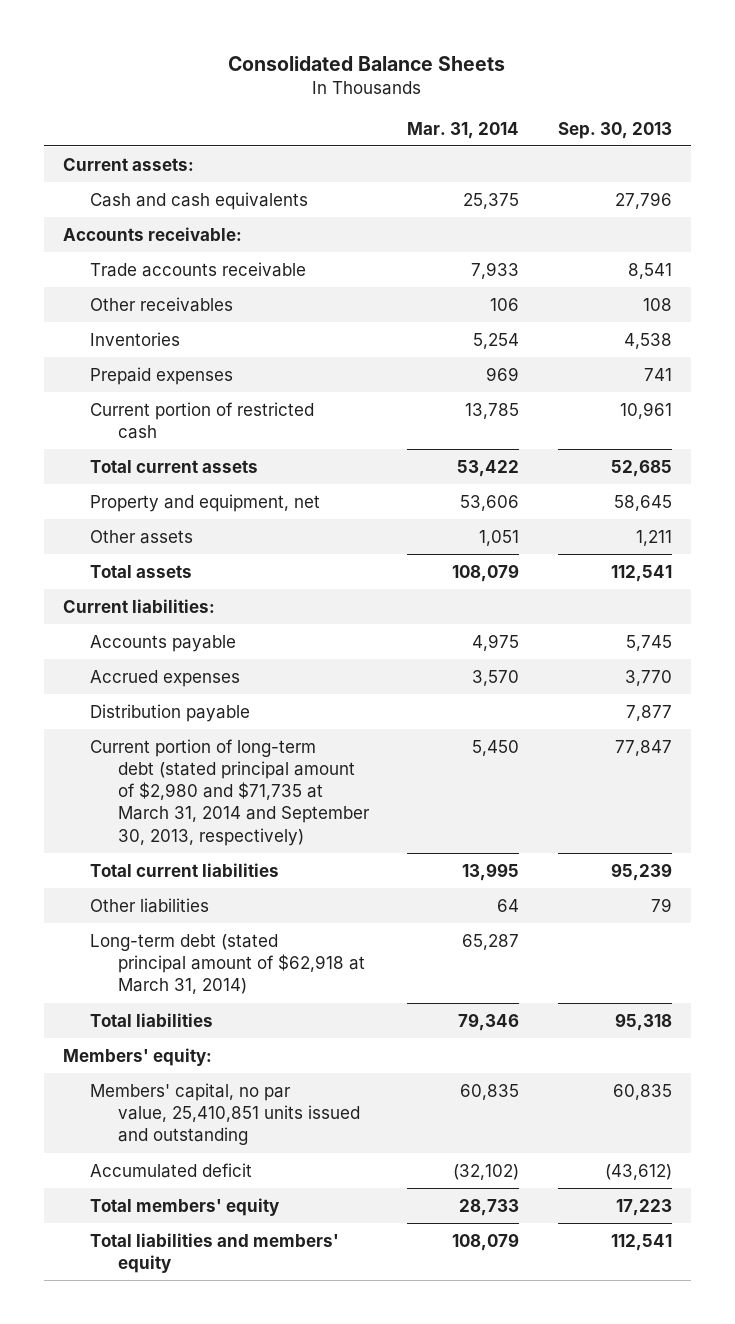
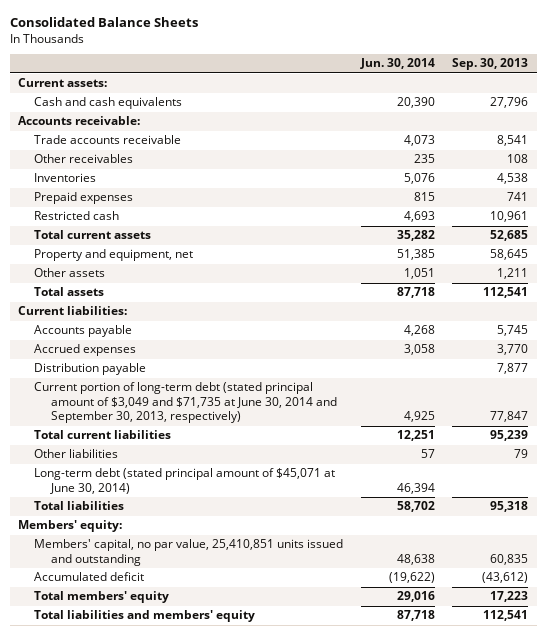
- | Mar. 31, 2014 | Sep. 30, 2013
+ | Jun. 30, 2014 | Sep. 30, 2013
- Current portion of restricted cash | 13,785 | 10,961
+ Restricted cash | 4,693 | 10,961
- Current portion of long-term debt (stated principal amount of $2,980 and $71,735 at March 31, 2014 and September 30, 2013, respectively) | 5,450 | 77,847
+ Current portion of long-term debt (stated principal amount of $3,049 and $71,735 at June 30, 2014 and September 30, 2013, respectively) | 4,925 | 77,847
- Long-term debt (stated principal amount of $62,918 at March 31, 2014) | 65,287 |
+ Long-term debt (stated principal amount of $45,071 at June 30, 2014) | 46,394 |

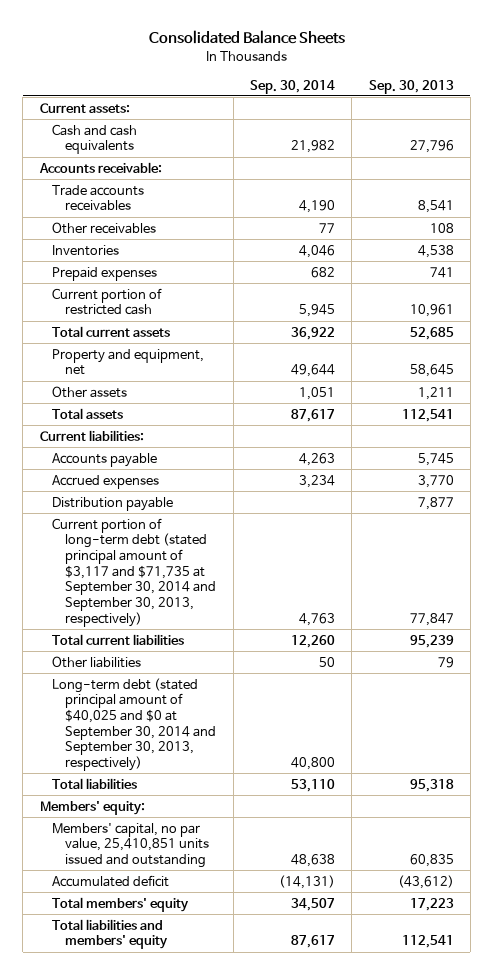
- | Jun. 30, 2014 | Sep. 30, 2013
+ | Sep. 30, 2014 | Sep. 30, 2013
- Trade accounts receivable | 4,073 | 8,541
+ Trade accounts receivables | 4,190 | 8,541
- Restricted cash | 4,693 | 10,961
+ Current portion of restricted cash | 5,945 | 10,961
- Current portion of long-term debt (stated principal amount of $3,049 and $71,735 at June 30, 2014 and September 30, 2013, respectively) | 4,925 | 77,847
+ Current portion of long-term debt (stated principal amount of $3,117 and $71,735 at September 30, 2014 and September 30, 2013, respectively) | 4,763 | 77,847
- Long-term debt (stated principal amount of $45,071 at June 30, 2014) | 46,394 |
+ Long-term debt (stated principal amount of $40,025 and $0 at September 30, 2014 and September 30, 2013, respectively) | 40,800 |

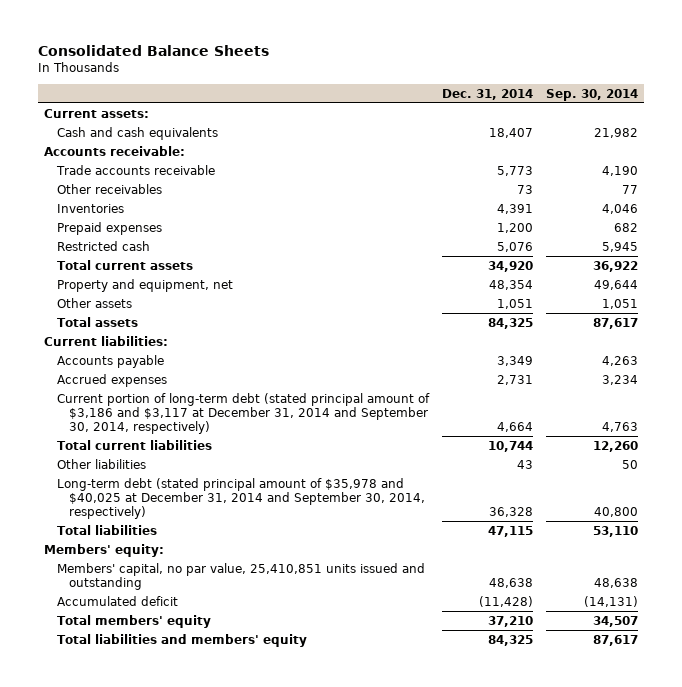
- | Sep. 30, 2014 | Sep. 30, 2013
+ | Dec. 31, 2014 | Sep. 30, 2014
- Trade accounts receivables | 4,190 | 8,541
+ Trade accounts receivable | 5,773 | 4,190
- Current portion of restricted cash | 5,945 | 10,961
+ Restricted cash | 5,076 | 5,945
- Distribution payable | | 7,877
- Current portion of long-term debt (stated principal amount of $3,117 and $71,735 at September 30, 2014 and September 30, 2013, respectively) | 4,763 | 77,847
+ Current portion of long-term debt (stated principal amount of $3,186 and $3,117 at December 31, 2014 and September 30, 2014, respectively) | 4,664 | 4,763
- Long-term debt (stated principal amount of $40,025 and $0 at September 30, 2014 and September 30, 2013, respectively) | 40,800 |
+ Long-term debt (stated principal amount of $35,978 and $40,025 at December 31, 2014 and September 30, 2014, respectively) | 36,328 | 40,800

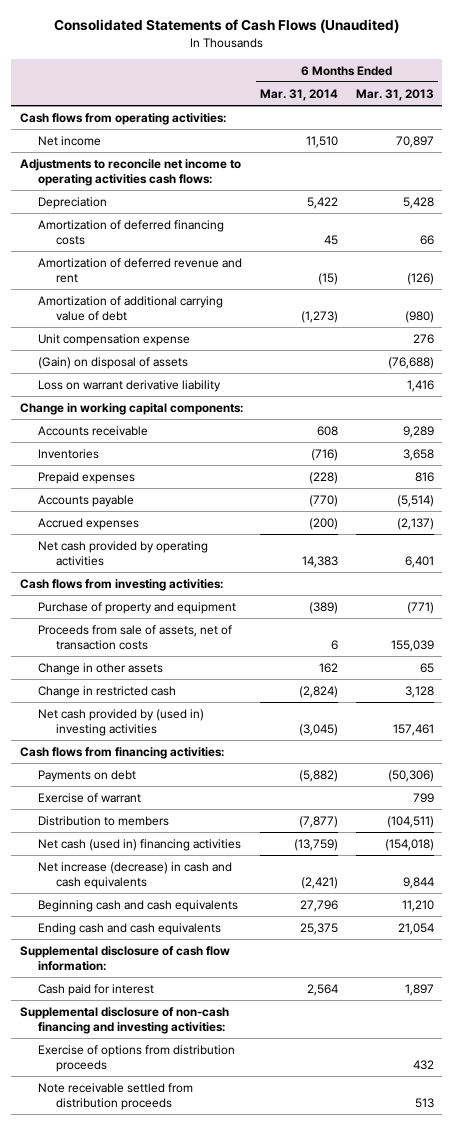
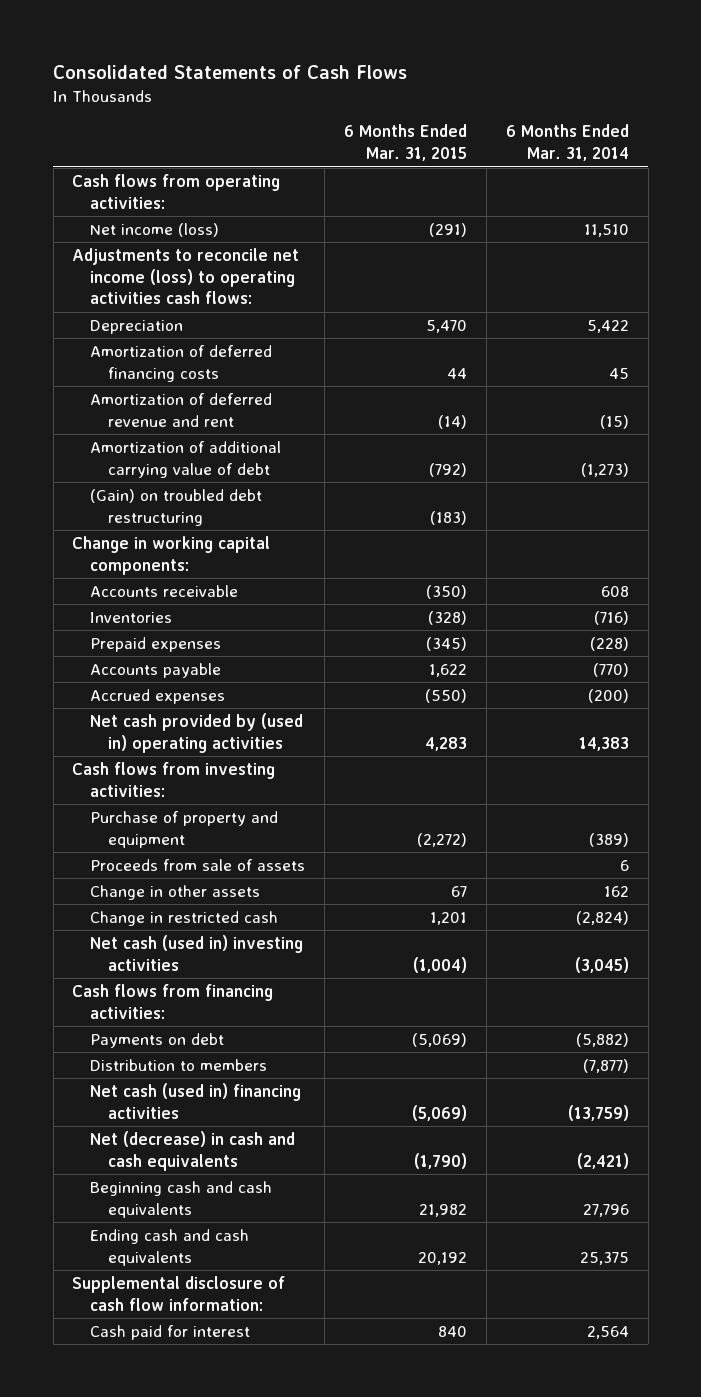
- Consolidated Statements of Cash Flows (Unaudited)
+ Consolidated Statements of Cash Flows
- | 6 Months Ended Mar. 31, 2014 | 6 Months Ended Mar. 31, 2013
+ | 6 Months Ended Mar. 31, 2015 | 6 Months Ended Mar. 31, 2014
- Net income | 11,510 | 70,897
- Adjustments to reconcile net income to operating activities cash flows:
+ Net income (loss) | (291) | 11,510
+ Adjustments to reconcile net income (loss) to operating activities cash flows:
- Unit compensation expense | | 276
- (Gain) on disposal of assets | | (76,688)
- Loss on warrant derivative liability | | 1,416
+ (Gain) on troubled debt restructuring | (183) |
- Net cash provided by operating activities | 14,383 | 6,401
+ Net cash provided by (used in) operating activities | 4,283 | 14,383
- Proceeds from sale of assets, net of transaction costs | 6 | 155,039
+ Proceeds from sale of assets | | 6
- Net cash provided by (used in) investing activities | (3,045) | 157,461
+ Net cash (used in) investing activities | (1,004) | (3,045)
- Exercise of warrant | | 799
- Net increase (decrease) in cash and cash equivalents | (2,421) | 9,844
+ Net (decrease) in cash and cash equivalents | (1,790) | (2,421)
- Supplemental disclosure of non-cash financing and investing activities:
- Exercise of options from distribution proceeds | | 432
- Note receivable settled from distribution proceeds | | 513

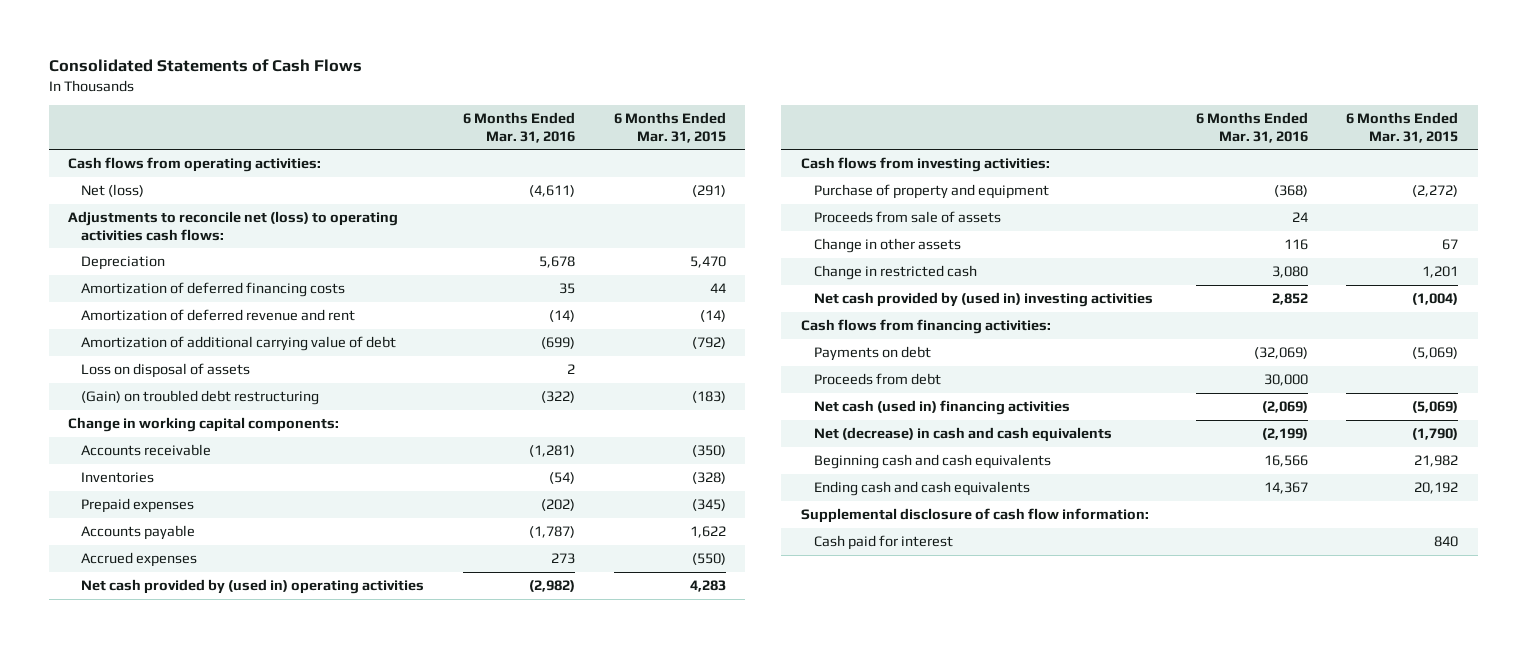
- | 6 Months Ended Mar. 31, 2015 | 6 Months Ended Mar. 31, 2014
+ | 6 Months Ended Mar. 31, 2016 | 6 Months Ended Mar. 31, 2015
- Net income (loss) | (291) | 11,510
- Adjustments to reconcile net income (loss) to operating activities cash flows:
+ Net (loss) | (4,611) | (291)
+ Adjustments to reconcile net (loss) to operating activities cash flows:
+ Loss on disposal of assets | 2 |
- Net cash (used in) investing activities | (1,004) | (3,045)
+ Net cash provided by (used in) investing activities | 2,852 | (1,004)
- Distribution to members | | (7,877)
+ Proceeds from debt | 30,000 |

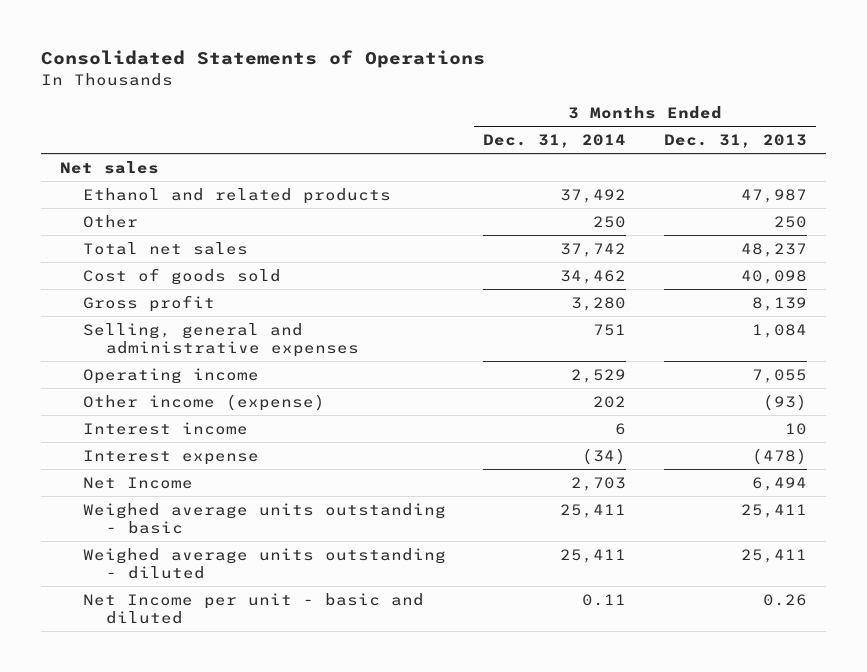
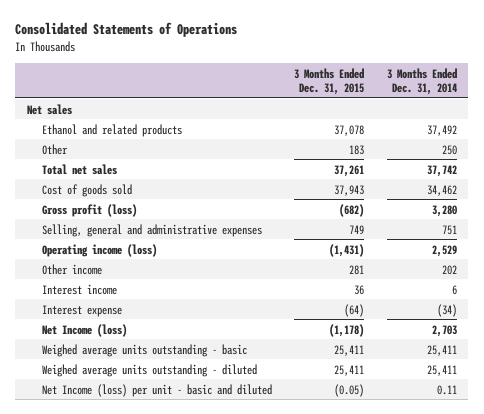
- | 3 Months Ended Dec. 31, 2014 | 3 Months Ended Dec. 31, 2013
+ | 3 Months Ended Dec. 31, 2015 | 3 Months Ended Dec. 31, 2014
- Gross profit | 3,280 | 8,139
+ Gross profit (loss) | (682) | 3,280
- Operating income | 2,529 | 7,055
- Other income (expense) | 202 | (93)
+ Operating income (loss) | (1,431) | 2,529
+ Other income | 281 | 202
- Net Income | 2,703 | 6,494
+ Net Income (loss) | (1,178) | 2,703
- Net Income per unit - basic and diluted | 0.11 | 0.26
+ Net Income (loss) per unit - basic and diluted | (0.05) | 0.11

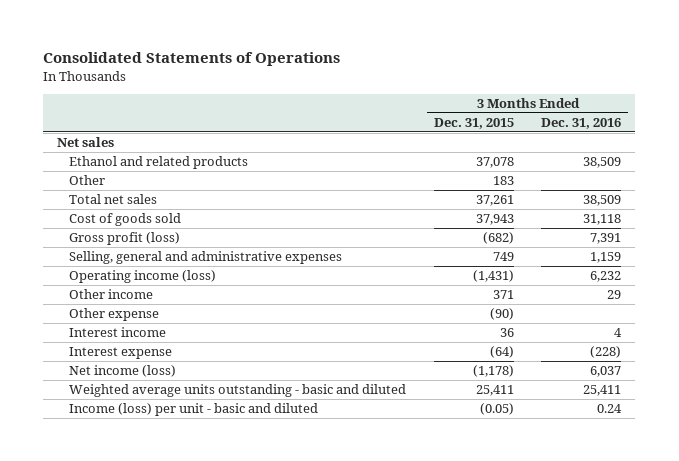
- | 3 Months Ended Dec. 31, 2015 | 3 Months Ended Dec. 31, 2014
+ | 3 Months Ended Dec. 31, 2015 | 3 Months Ended Dec. 31, 2016
- Other income | 281 | 202
+ Other income | 371 | 29
+ Other expense | (90) |
- Net Income (loss) | (1,178) | 2,703
- Weighed average units outstanding - basic | 25,411 | 25,411
- Weighed average units outstanding - diluted | 25,411 | 25,411
- Net Income (loss) per unit - basic and diluted | (0.05) | 0.11
+ Net income (loss) | (1,178) | 6,037
+ Weighted average units outstanding - basic and diluted | 25,411 | 25,411
+ Income (loss) per unit - basic and diluted | (0.05) | 0.24

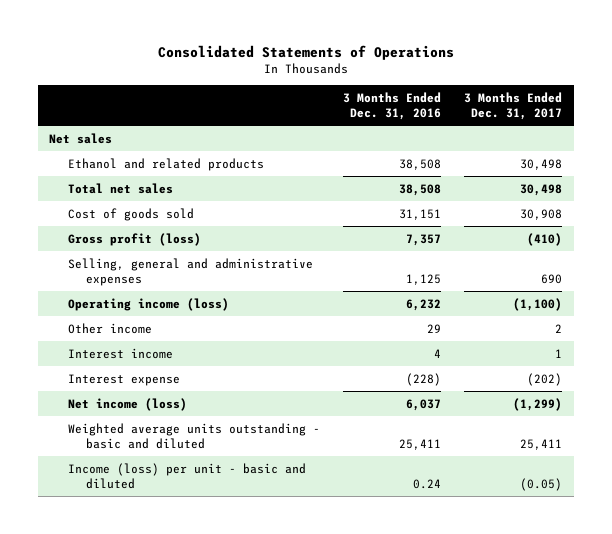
- | 3 Months Ended Dec. 31, 2015 | 3 Months Ended Dec. 31, 2016
+ | 3 Months Ended Dec. 31, 2016 | 3 Months Ended Dec. 31, 2017
- Ethanol and related products | 37,078 | 38,509
- Other | 183 |
- Total net sales | 37,261 | 38,509
- Cost of goods sold | 37,943 | 31,118
- Gross profit (loss) | (682) | 7,391
- Selling, general and administrative expenses | 749 | 1,159
+ Ethanol and related products | 38,508 | 30,498
+ Total net sales | 38,508 | 30,498
+ Cost of goods sold | 31,151 | 30,908
+ Gross profit (loss) | 7,357 | (410)
+ Selling, general and administrative expenses | 1,125 | 690
- Other expense | (90) |

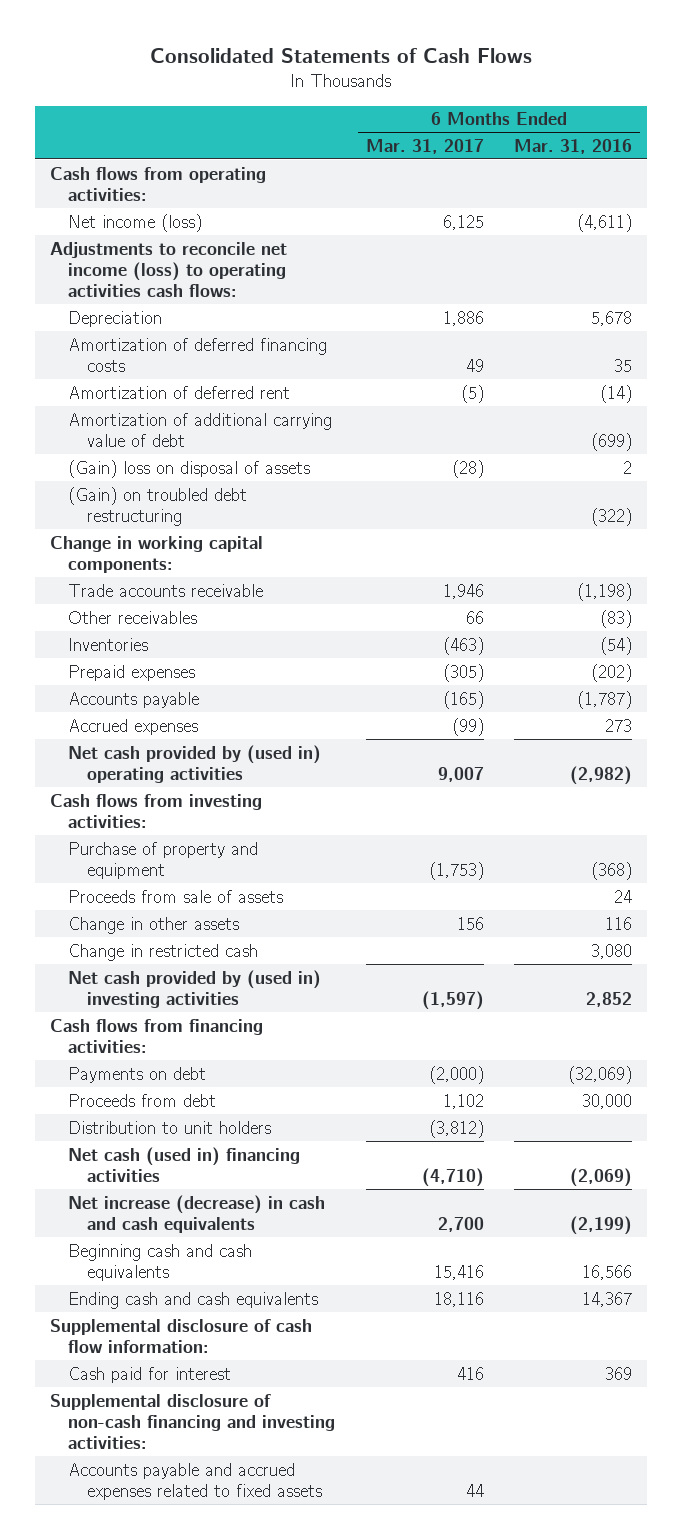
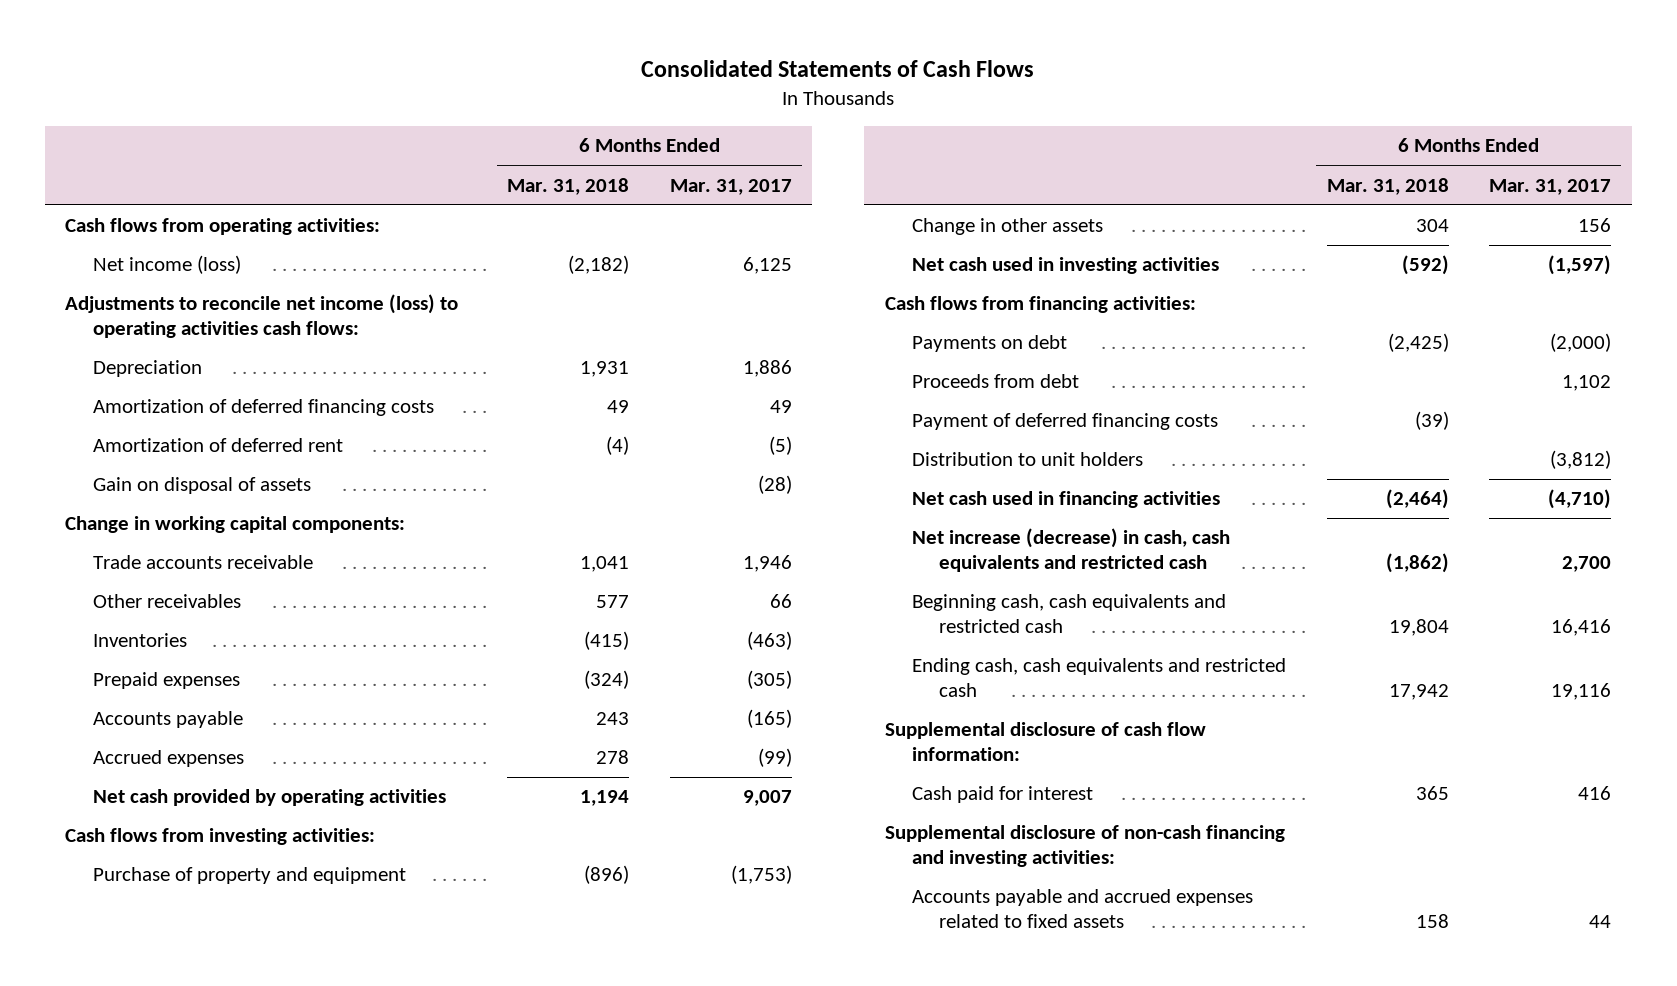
- | 6 Months Ended Mar. 31, 2017 | 6 Months Ended Mar. 31, 2016
+ | 6 Months Ended Mar. 31, 2018 | 6 Months Ended Mar. 31, 2017
- Amortization of additional carrying value of debt | | (699)
- (Gain) loss on disposal of assets | (28) | 2
- (Gain) on troubled debt restructuring | | (322)
+ Gain on disposal of assets | | (28)
- Net cash provided by (used in) operating activities | 9,007 | (2,982)
+ Net cash provided by operating activities | 1,194 | 9,007
- Proceeds from sale of assets | | 24
- Change in restricted cash | | 3,080
- Net cash provided by (used in) investing activities | (1,597) | 2,852
+ Net cash used in investing activities | (592) | (1,597)
+ Payment of deferred financing costs | (39) |
- Net cash (used in) financing activities | (4,710) | (2,069)
- Net increase (decrease) in cash and cash equivalents | 2,700 | (2,199)
- Beginning cash and cash equivalents | 15,416 | 16,566
- Ending cash and cash equivalents | 18,116 | 14,367
+ Net cash used in financing activities | (2,464) | (4,710)
+ Net increase (decrease) in cash, cash equivalents and restricted cash | (1,862) | 2,700
+ Beginning cash, cash equivalents and restricted cash | 19,804 | 16,416
+ Ending cash, cash equivalents and restricted cash | 17,942 | 19,116

